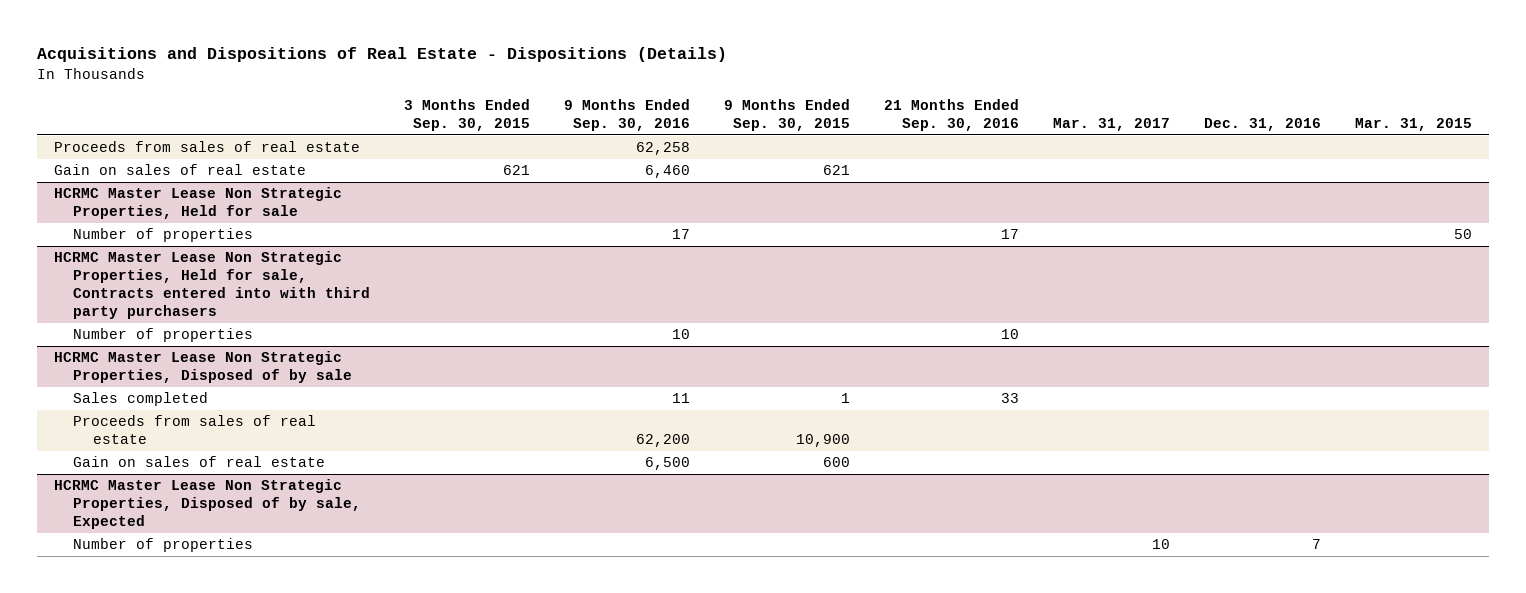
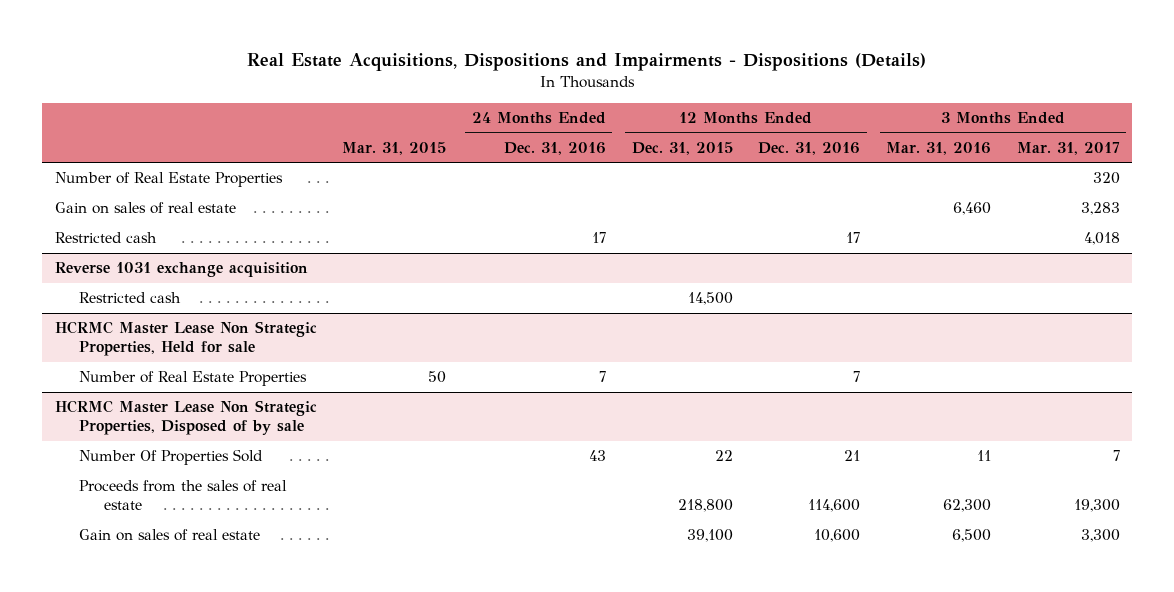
- Acquisitions and Dispositions of Real Estate - Dispositions (Details)
+ Real Estate Acquisitions, Dispositions and Impairments - Dispositions (Details)
- | 3 Months Ended Sep. 30, 2015 | 9 Months Ended Sep. 30, 2016 | 9 Months Ended Sep. 30, 2015 | 21 Months Ended Sep. 30, 2016 | Mar. 31, 2017 | Dec. 31, 2016 | Mar. 31, 2015
+ | Mar. 31, 2015 | 24 Months Ended Dec. 31, 2016 | 12 Months Ended Dec. 31, 2015 | 12 Months Ended Dec. 31, 2016 | 3 Months Ended Mar. 31, 2016 | 3 Months Ended Mar. 31, 2017
- Proceeds from sales of real estate | | 62,258 | | | | |
+ Number of Real Estate Properties | | | | | | 320
+ Restricted cash | | 17 | | 17 | | 4,018
+ Reverse 1031 exchange acquisition
+ Restricted cash | | | 14,500 | | |
@ HCRMC Master Lease Non Strategic Properties, Held for sale
- Number of properties | | 17 | | 17 | | | 50
- HCRMC Master Lease Non Strategic Properties, Held for sale, Contracts entered into with third party purchasers
- Number of properties | | 10 | | 10 | | |
@ HCRMC Master Lease Non Strategic Properties, Held for sale
+ Number of Real Estate Properties | 50 | 7 | | 7 | |
@ HCRMC Master Lease Non Strategic Properties, Disposed of by sale
- Sales completed | | 11 | 1 | 33 | | |
- Proceeds from sales of real estate | | 62,200 | 10,900 | | | |
+ Number Of Properties Sold | | 43 | 22 | 21 | 11 | 7
+ Proceeds from the sales of real estate | | | 218,800 | 114,600 | 62,300 | 19,300
- HCRMC Master Lease Non Strategic Properties, Disposed of by sale, Expected
- Number of properties | | | | | 10 | 7 |

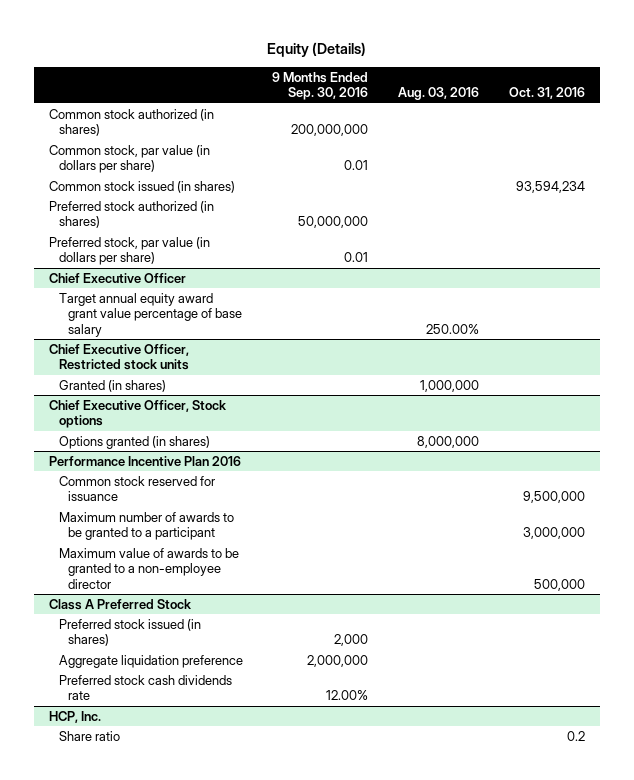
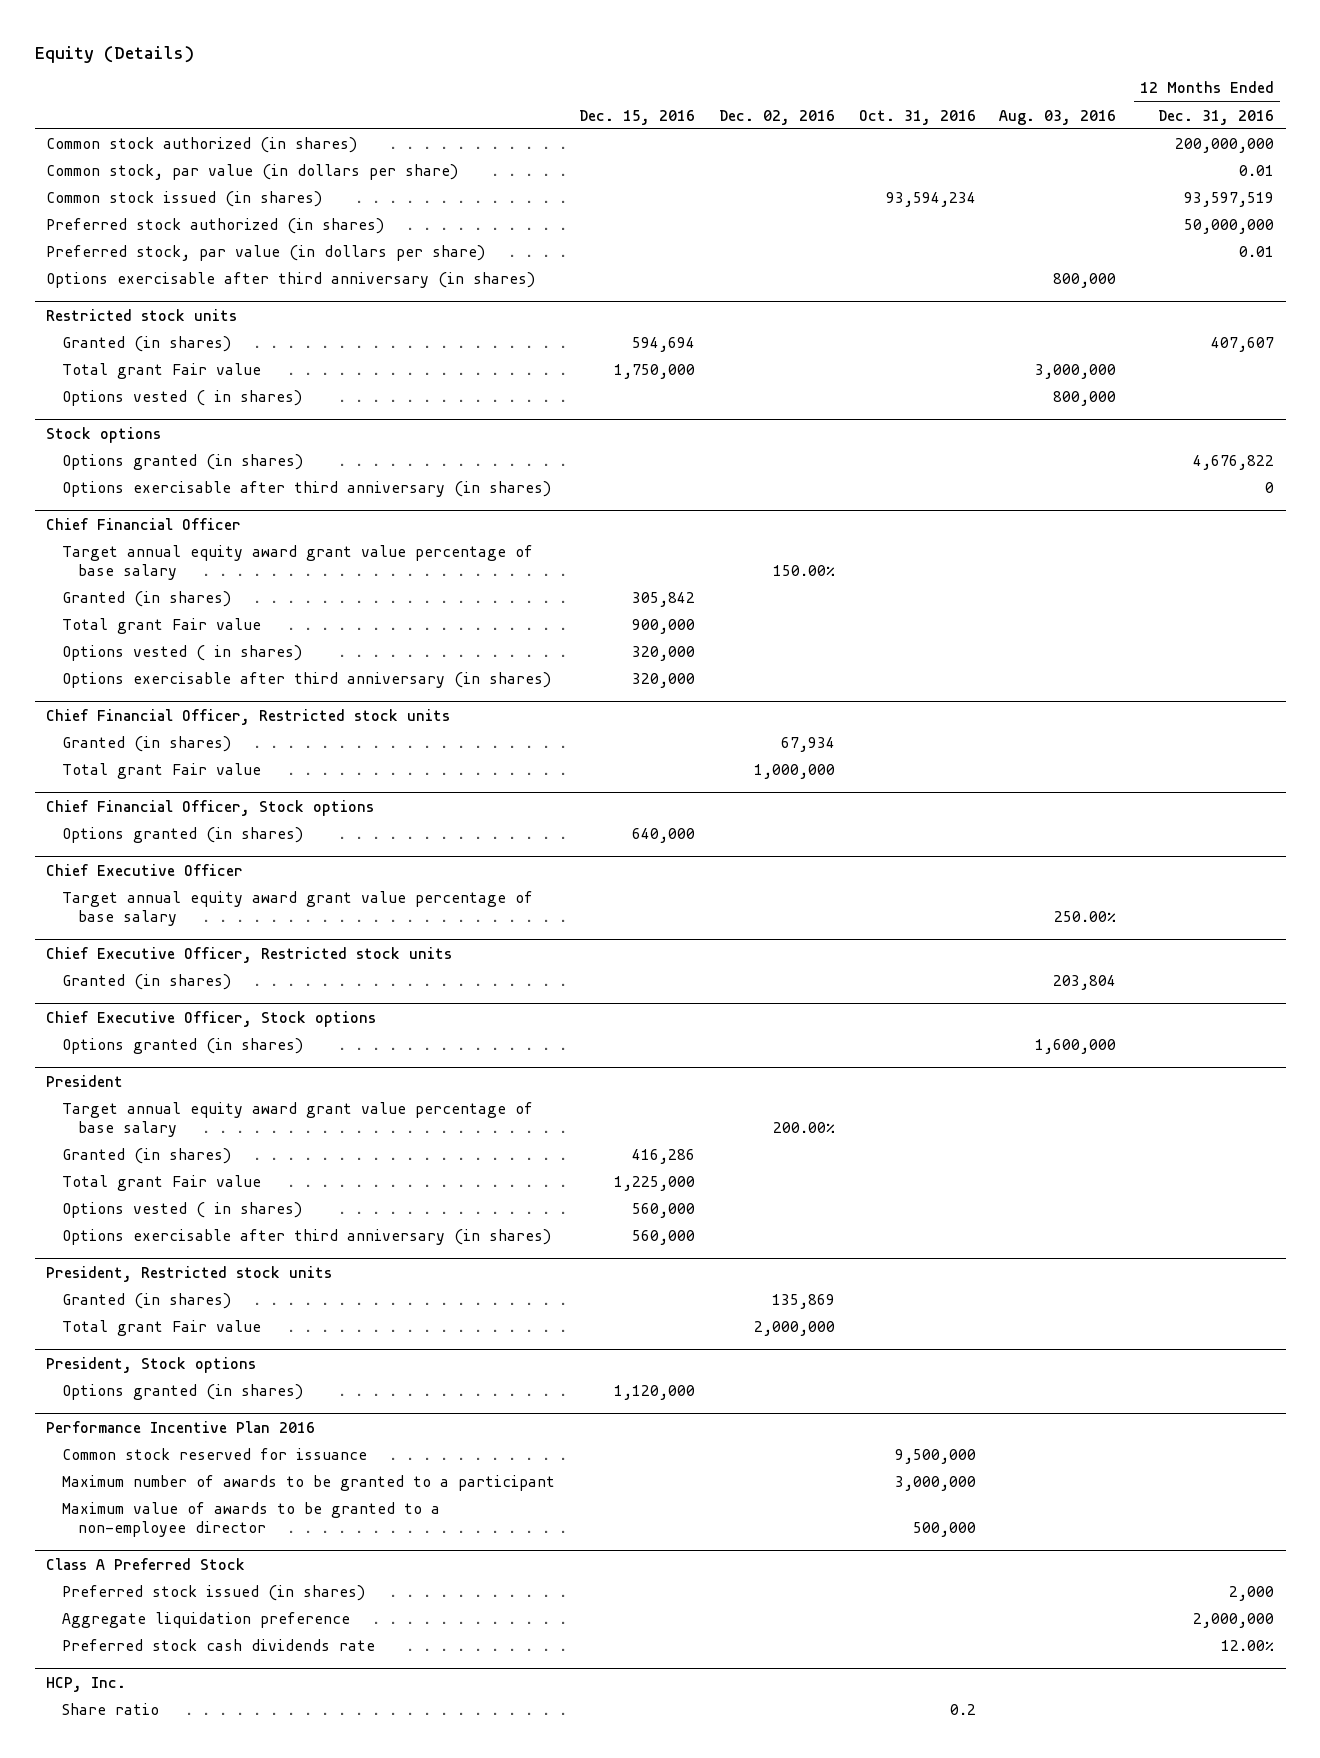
- | 9 Months Ended Sep. 30, 2016 | Aug. 03, 2016 | Oct. 31, 2016
+ | Dec. 15, 2016 | Dec. 02, 2016 | Oct. 31, 2016 | Aug. 03, 2016 | 12 Months Ended Dec. 31, 2016
+ Options exercisable after third anniversary (in shares) | | | | 800,000 |
+ Restricted stock units
+ Granted (in shares) | 594,694 | | | | 407,607
+ Total grant Fair value | 1,750,000 | | | 3,000,000 |
+ Options vested ( in shares) | | | | 800,000 |
+ Stock options
+ Options granted (in shares) | | | | | 4,676,822
+ Options exercisable after third anniversary (in shares) | | | | | 0
+ Chief Financial Officer
+ Target annual equity award grant value percentage of base salary | | 150.00% | | |
+ Granted (in shares) | 305,842 | | | |
+ Total grant Fair value | 900,000 | | | |
+ Options vested ( in shares) | 320,000 | | | |
+ Options exercisable after third anniversary (in shares) | 320,000 | | | |
+ Chief Financial Officer, Restricted stock units
+ Granted (in shares) | | 67,934 | | |
+ Total grant Fair value | | 1,000,000 | | |
+ Chief Financial Officer, Stock options
+ Options granted (in shares) | 640,000 | | | |
@ Chief Executive Officer, Restricted stock units
- Granted (in shares) | | 1,000,000 |
+ Granted (in shares) | | | | 203,804 |
@ Chief Executive Officer, Stock options
- Options granted (in shares) | | 8,000,000 |
+ Options granted (in shares) | | | | 1,600,000 |
+ President
+ Target annual equity award grant value percentage of base salary | | 200.00% | | |
+ Granted (in shares) | 416,286 | | | |
+ Total grant Fair value | 1,225,000 | | | |
+ Options vested ( in shares) | 560,000 | | | |
+ Options exercisable after third anniversary (in shares) | 560,000 | | | |
+ President, Restricted stock units
+ Granted (in shares) | | 135,869 | | |
+ Total grant Fair value | | 2,000,000 | | |
+ President, Stock options
+ Options granted (in shares) | 1,120,000 | | | |

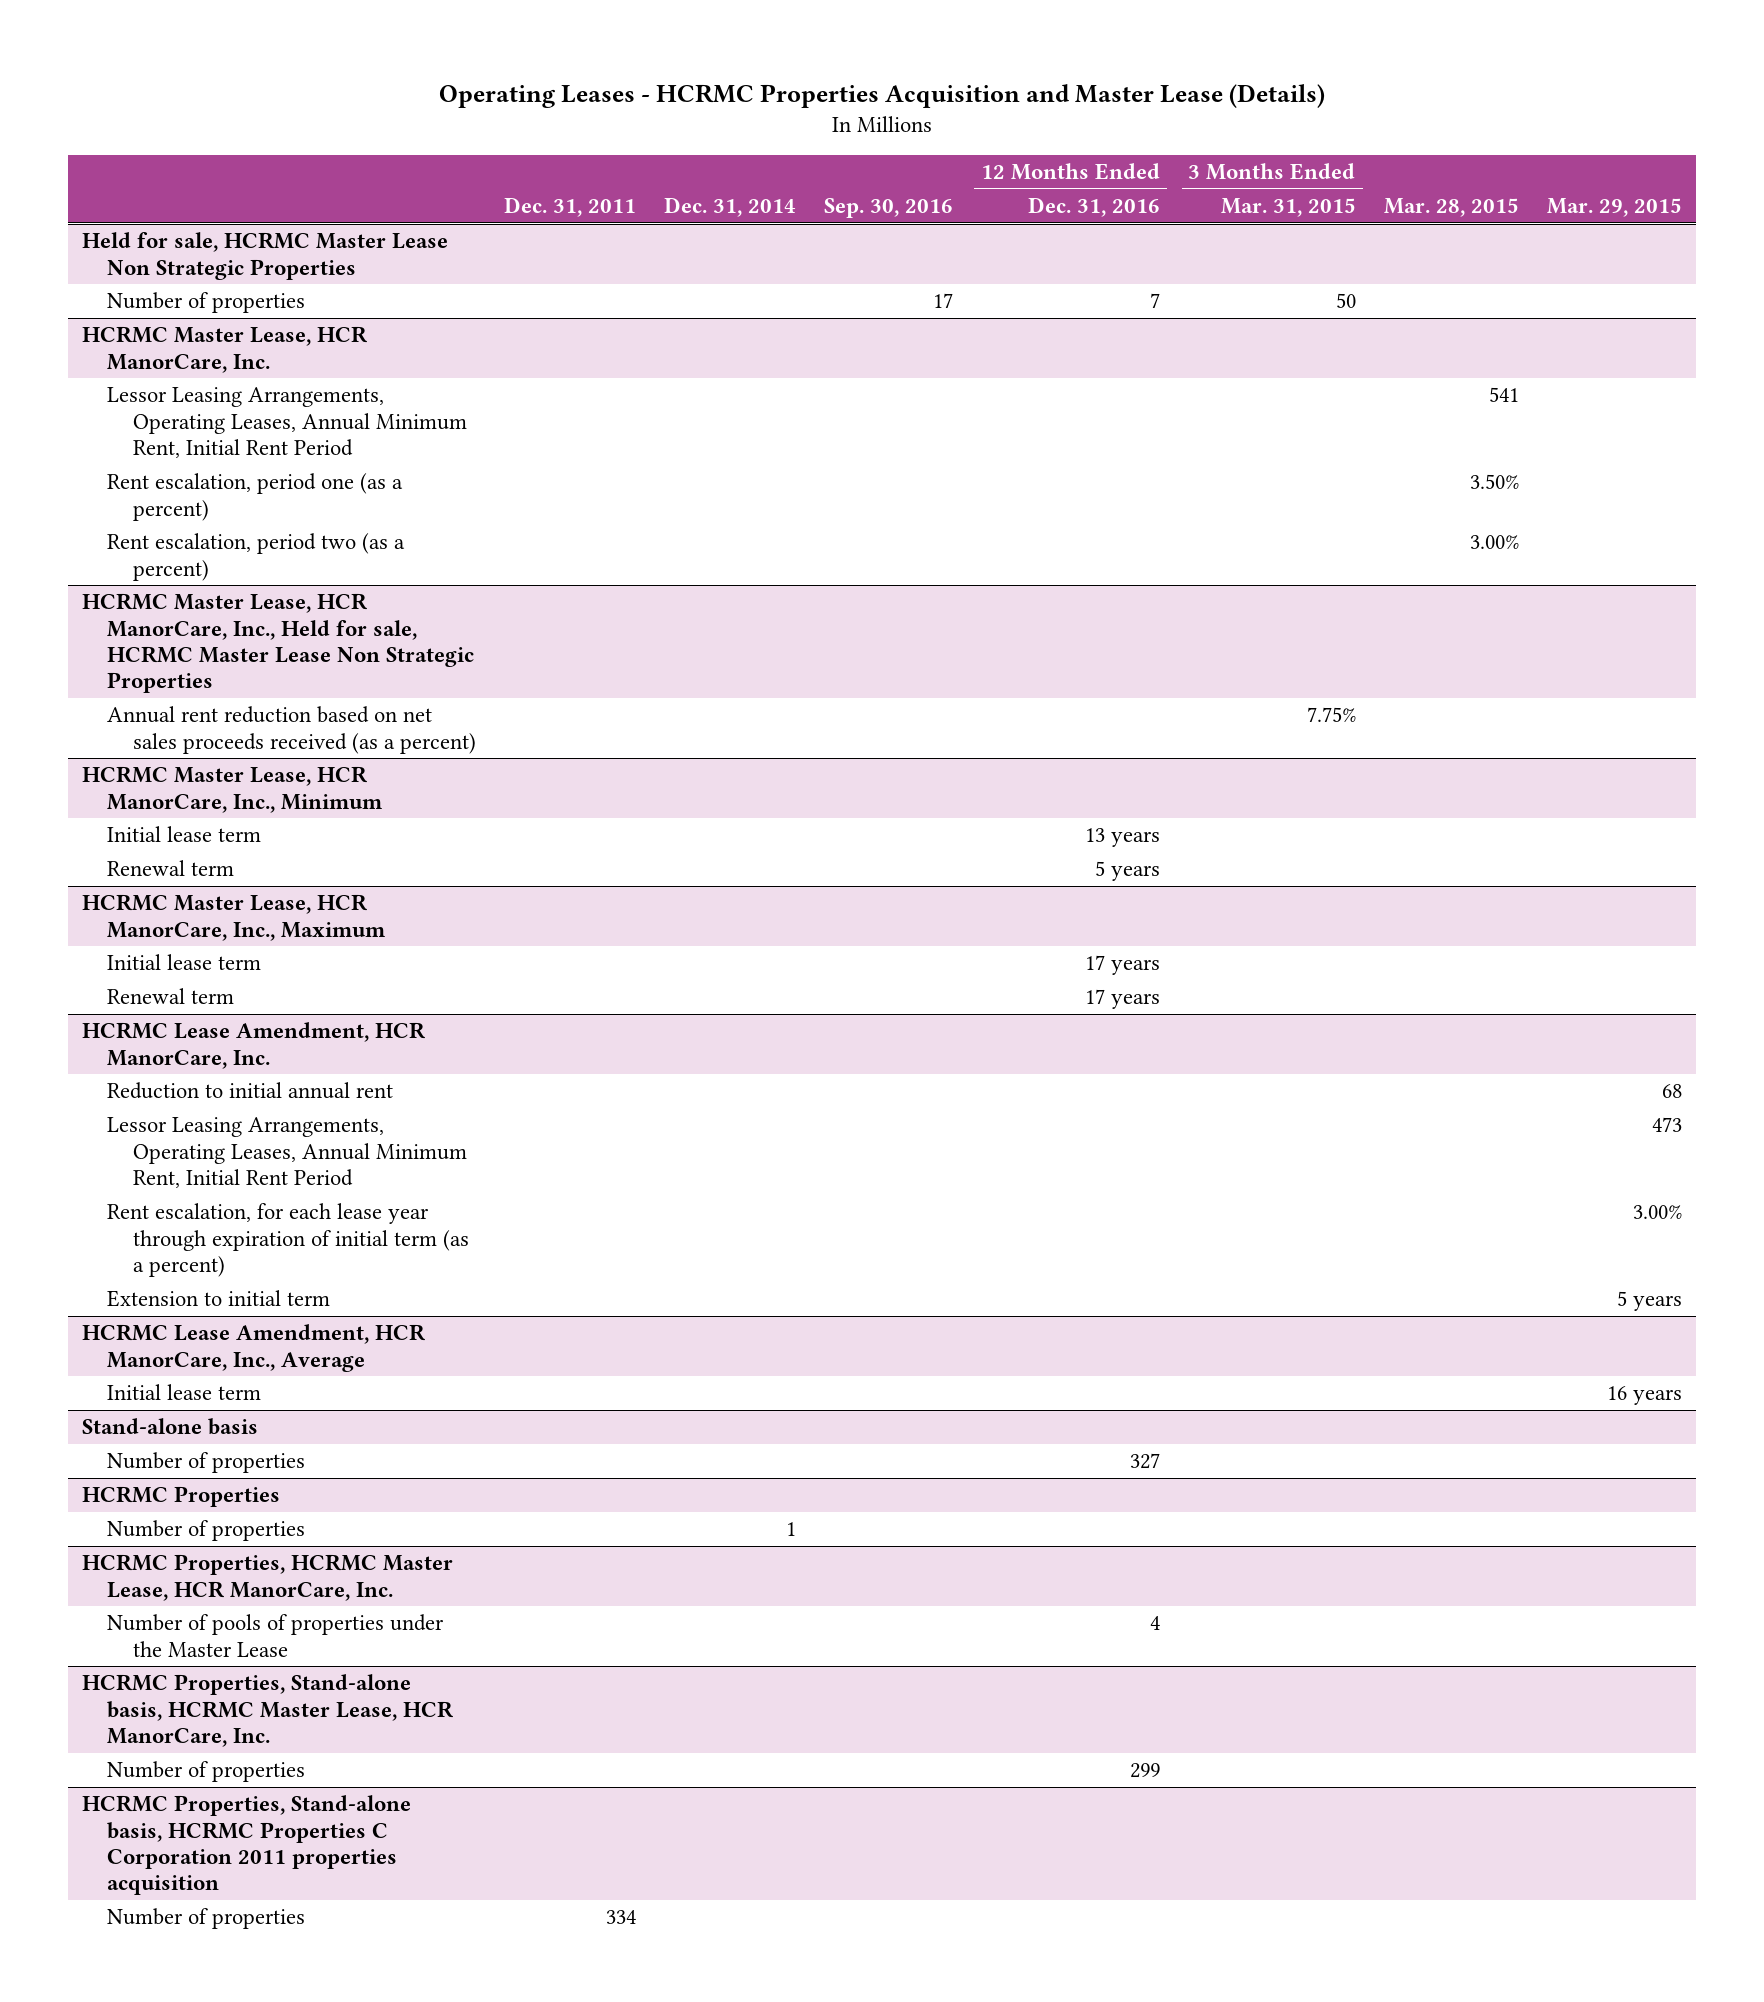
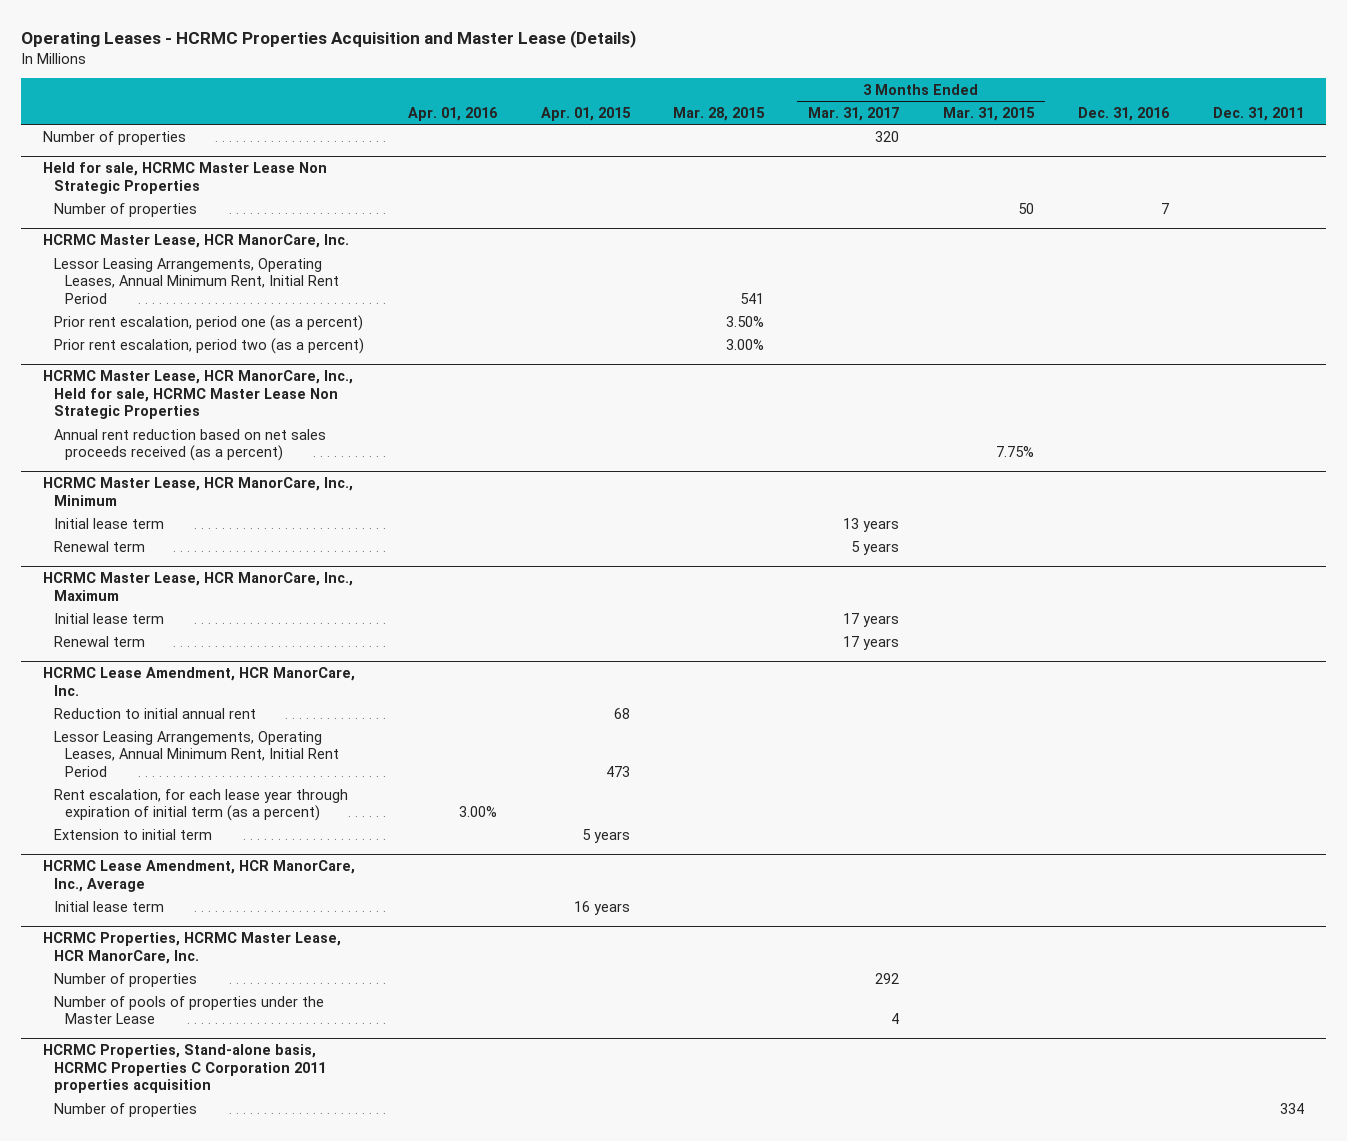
- | Dec. 31, 2011 | Dec. 31, 2014 | Sep. 30, 2016 | 12 Months Ended Dec. 31, 2016 | 3 Months Ended Mar. 31, 2015 | Mar. 28, 2015 | Mar. 29, 2015
+ | Apr. 01, 2016 | Apr. 01, 2015 | Mar. 28, 2015 | 3 Months Ended Mar. 31, 2017 | 3 Months Ended Mar. 31, 2015 | Dec. 31, 2016 | Dec. 31, 2011
+ Number of properties | | | | 320 | | |
@ HCRMC Master Lease, HCR ManorCare, Inc.
- Rent escalation, period one (as a percent) | | | | | | 3.50% |
- Rent escalation, period two (as a percent) | | | | | | 3.00% |
+ Prior rent escalation, period one (as a percent) | | | 3.50% | | | |
+ Prior rent escalation, period two (as a percent) | | | 3.00% | | | |
- Stand-alone basis
- Number of properties | | | | 327 | | |
- HCRMC Properties
- Number of properties | | 1 | | | | |
@ HCRMC Properties, HCRMC Master Lease, HCR ManorCare, Inc.
+ Number of properties | | | | 292 | | |
- HCRMC Properties, Stand-alone basis, HCRMC Master Lease, HCR ManorCare, Inc.
- Number of properties | | | | 299 | | |

